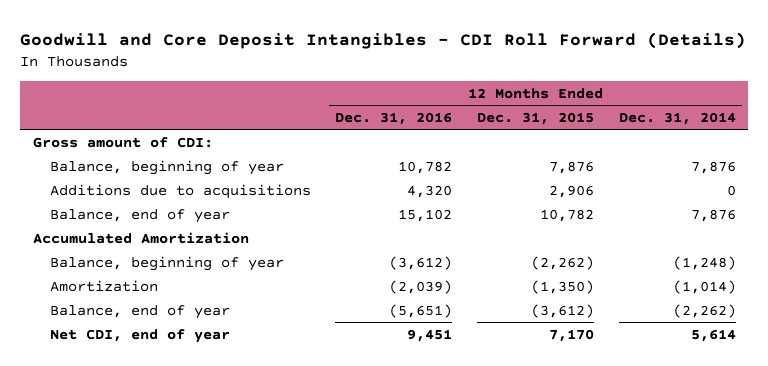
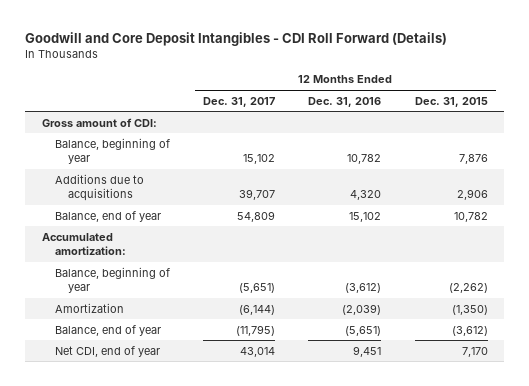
- | 12 Months Ended Dec. 31, 2016 | 12 Months Ended Dec. 31, 2015 | 12 Months Ended Dec. 31, 2014
+ | 12 Months Ended Dec. 31, 2017 | 12 Months Ended Dec. 31, 2016 | 12 Months Ended Dec. 31, 2015
- Accumulated Amortization
+ Accumulated amortization:

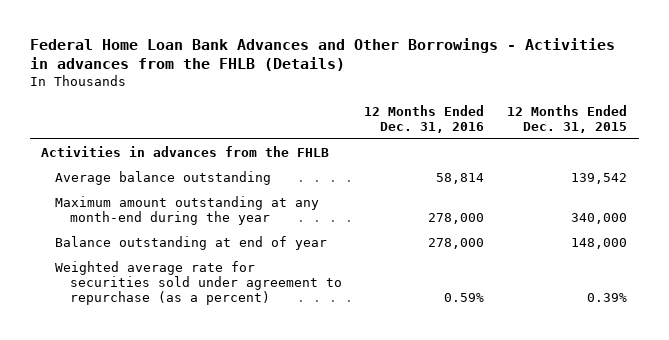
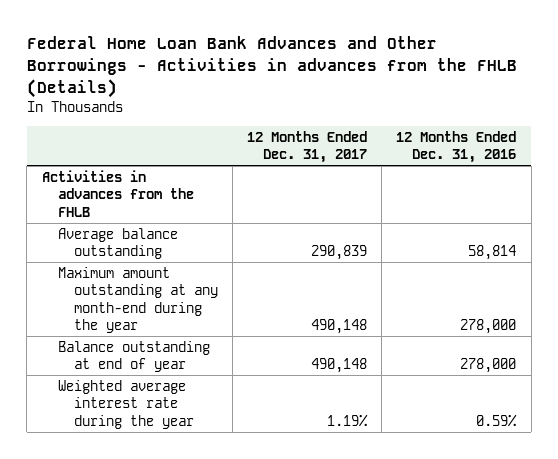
- | 12 Months Ended Dec. 31, 2016 | 12 Months Ended Dec. 31, 2015
+ | 12 Months Ended Dec. 31, 2017 | 12 Months Ended Dec. 31, 2016
- Weighted average rate for securities sold under agreement to repurchase (as a percent) | 0.59% | 0.39%
+ Weighted average interest rate during the year | 1.19% | 0.59%

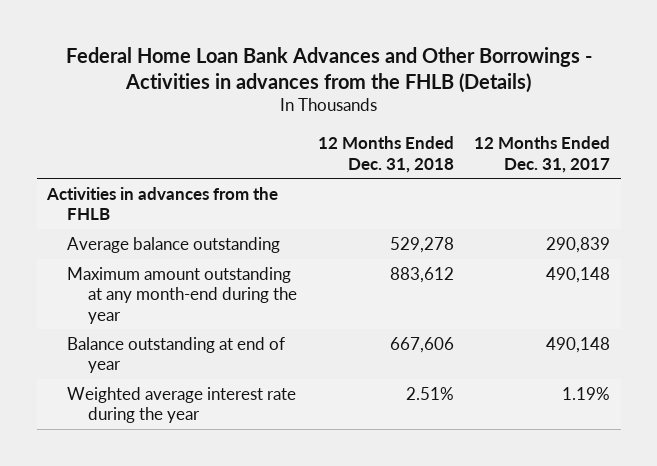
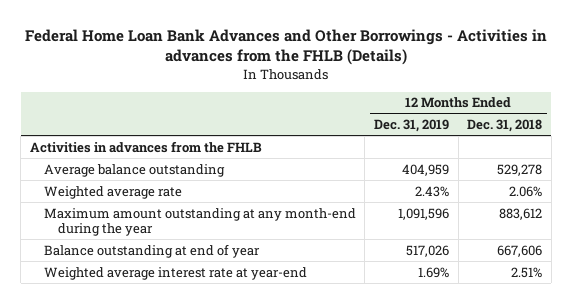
- | 12 Months Ended Dec. 31, 2018 | 12 Months Ended Dec. 31, 2017
+ | 12 Months Ended Dec. 31, 2019 | 12 Months Ended Dec. 31, 2018
+ Weighted average rate | 2.43% | 2.06%
- Weighted average interest rate during the year | 2.51% | 1.19%
+ Weighted average interest rate at year-end | 1.69% | 2.51%

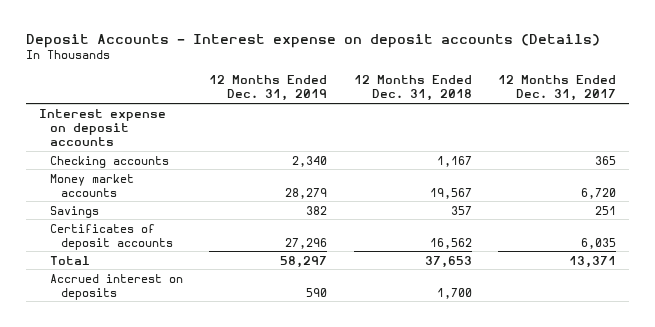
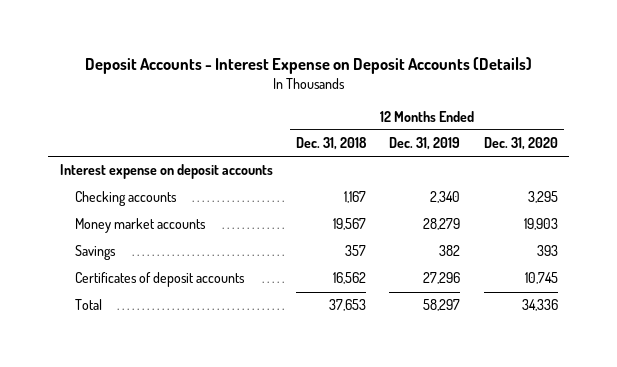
- Deposit Accounts - Interest expense on deposit accounts (Details)
+ Deposit Accounts - Interest Expense on Deposit Accounts (Details)
- | 12 Months Ended Dec. 31, 2019 | 12 Months Ended Dec. 31, 2018 | 12 Months Ended Dec. 31, 2017
+ | 12 Months Ended Dec. 31, 2018 | 12 Months Ended Dec. 31, 2019 | 12 Months Ended Dec. 31, 2020
- Accrued interest on deposits | 590 | 1,700 |

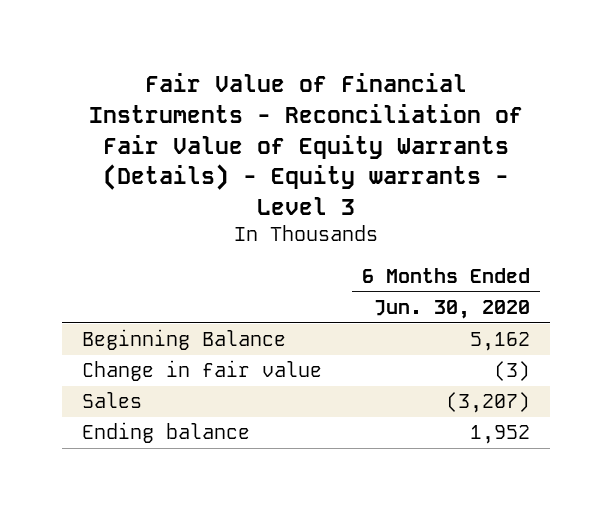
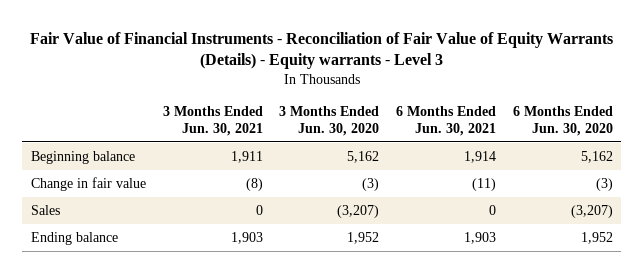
- | 6 Months Ended Jun. 30, 2020
+ | 3 Months Ended Jun. 30, 2021 | 3 Months Ended Jun. 30, 2020 | 6 Months Ended Jun. 30, 2021 | 6 Months Ended Jun. 30, 2020
- Beginning Balance | 5,162
+ Beginning balance | 1,911 | 5,162 | 1,914 | 5,162

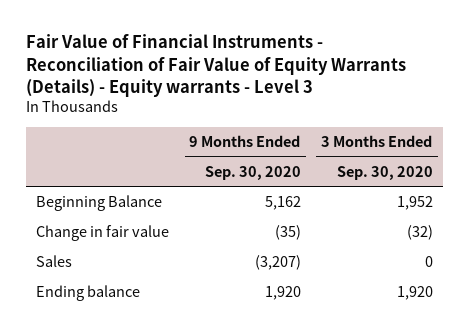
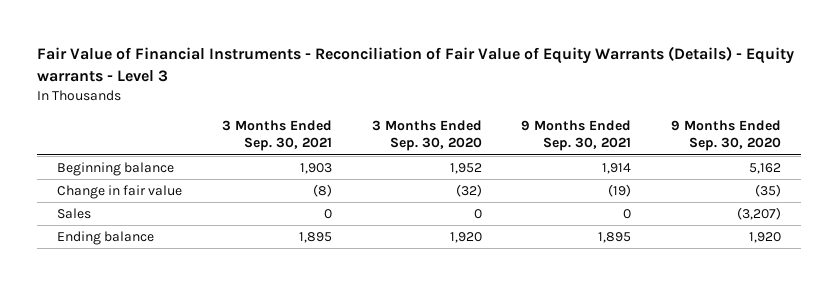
- | 9 Months Ended Sep. 30, 2020 | 3 Months Ended Sep. 30, 2020
+ | 3 Months Ended Sep. 30, 2021 | 3 Months Ended Sep. 30, 2020 | 9 Months Ended Sep. 30, 2021 | 9 Months Ended Sep. 30, 2020
- Beginning Balance | 5,162 | 1,952
+ Beginning balance | 1,903 | 1,952 | 1,914 | 5,162

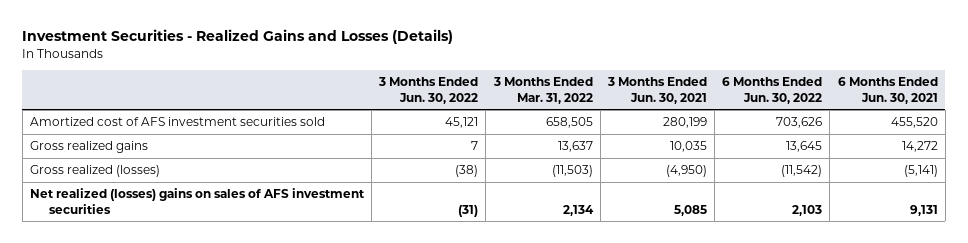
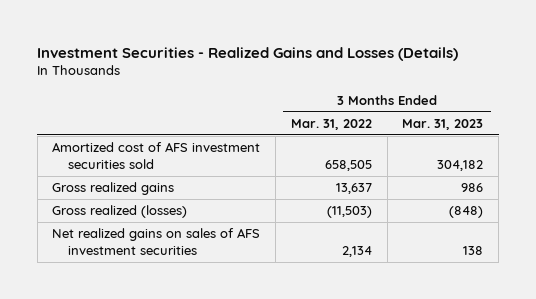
- | 3 Months Ended Jun. 30, 2022 | 3 Months Ended Mar. 31, 2022 | 3 Months Ended Jun. 30, 2021 | 6 Months Ended Jun. 30, 2022 | 6 Months Ended Jun. 30, 2021
+ | 3 Months Ended Mar. 31, 2022 | 3 Months Ended Mar. 31, 2023
- Net realized (losses) gains on sales of AFS investment securities | (31) | 2,134 | 5,085 | 2,103 | 9,131
+ Net realized gains on sales of AFS investment securities | 2,134 | 138

